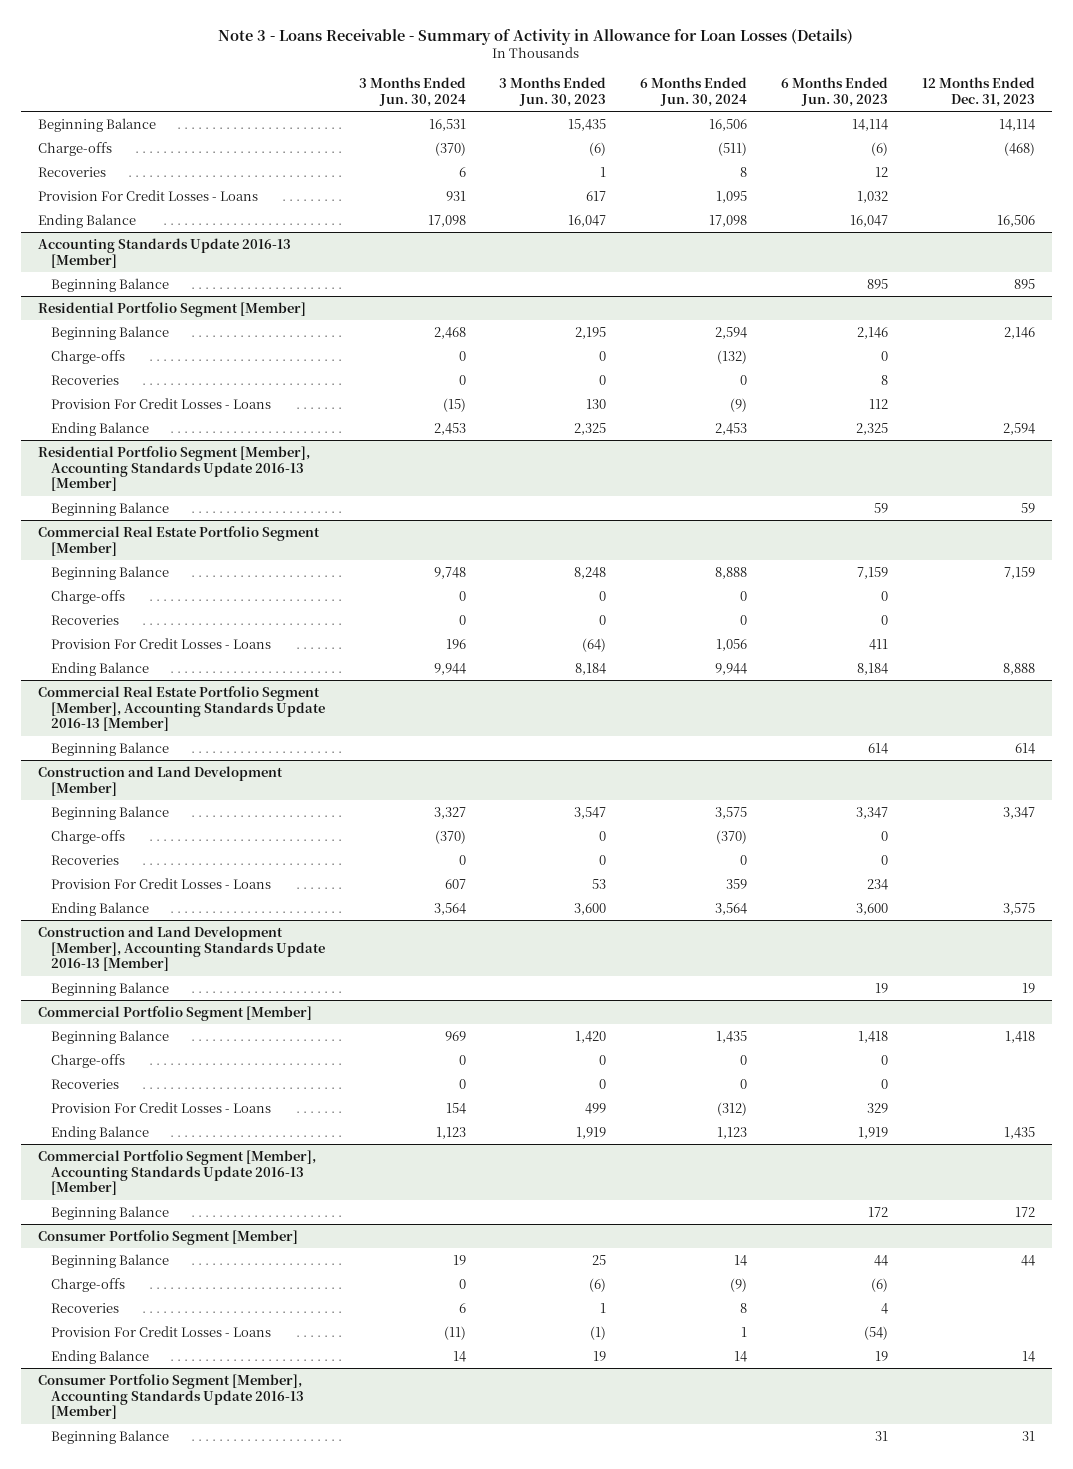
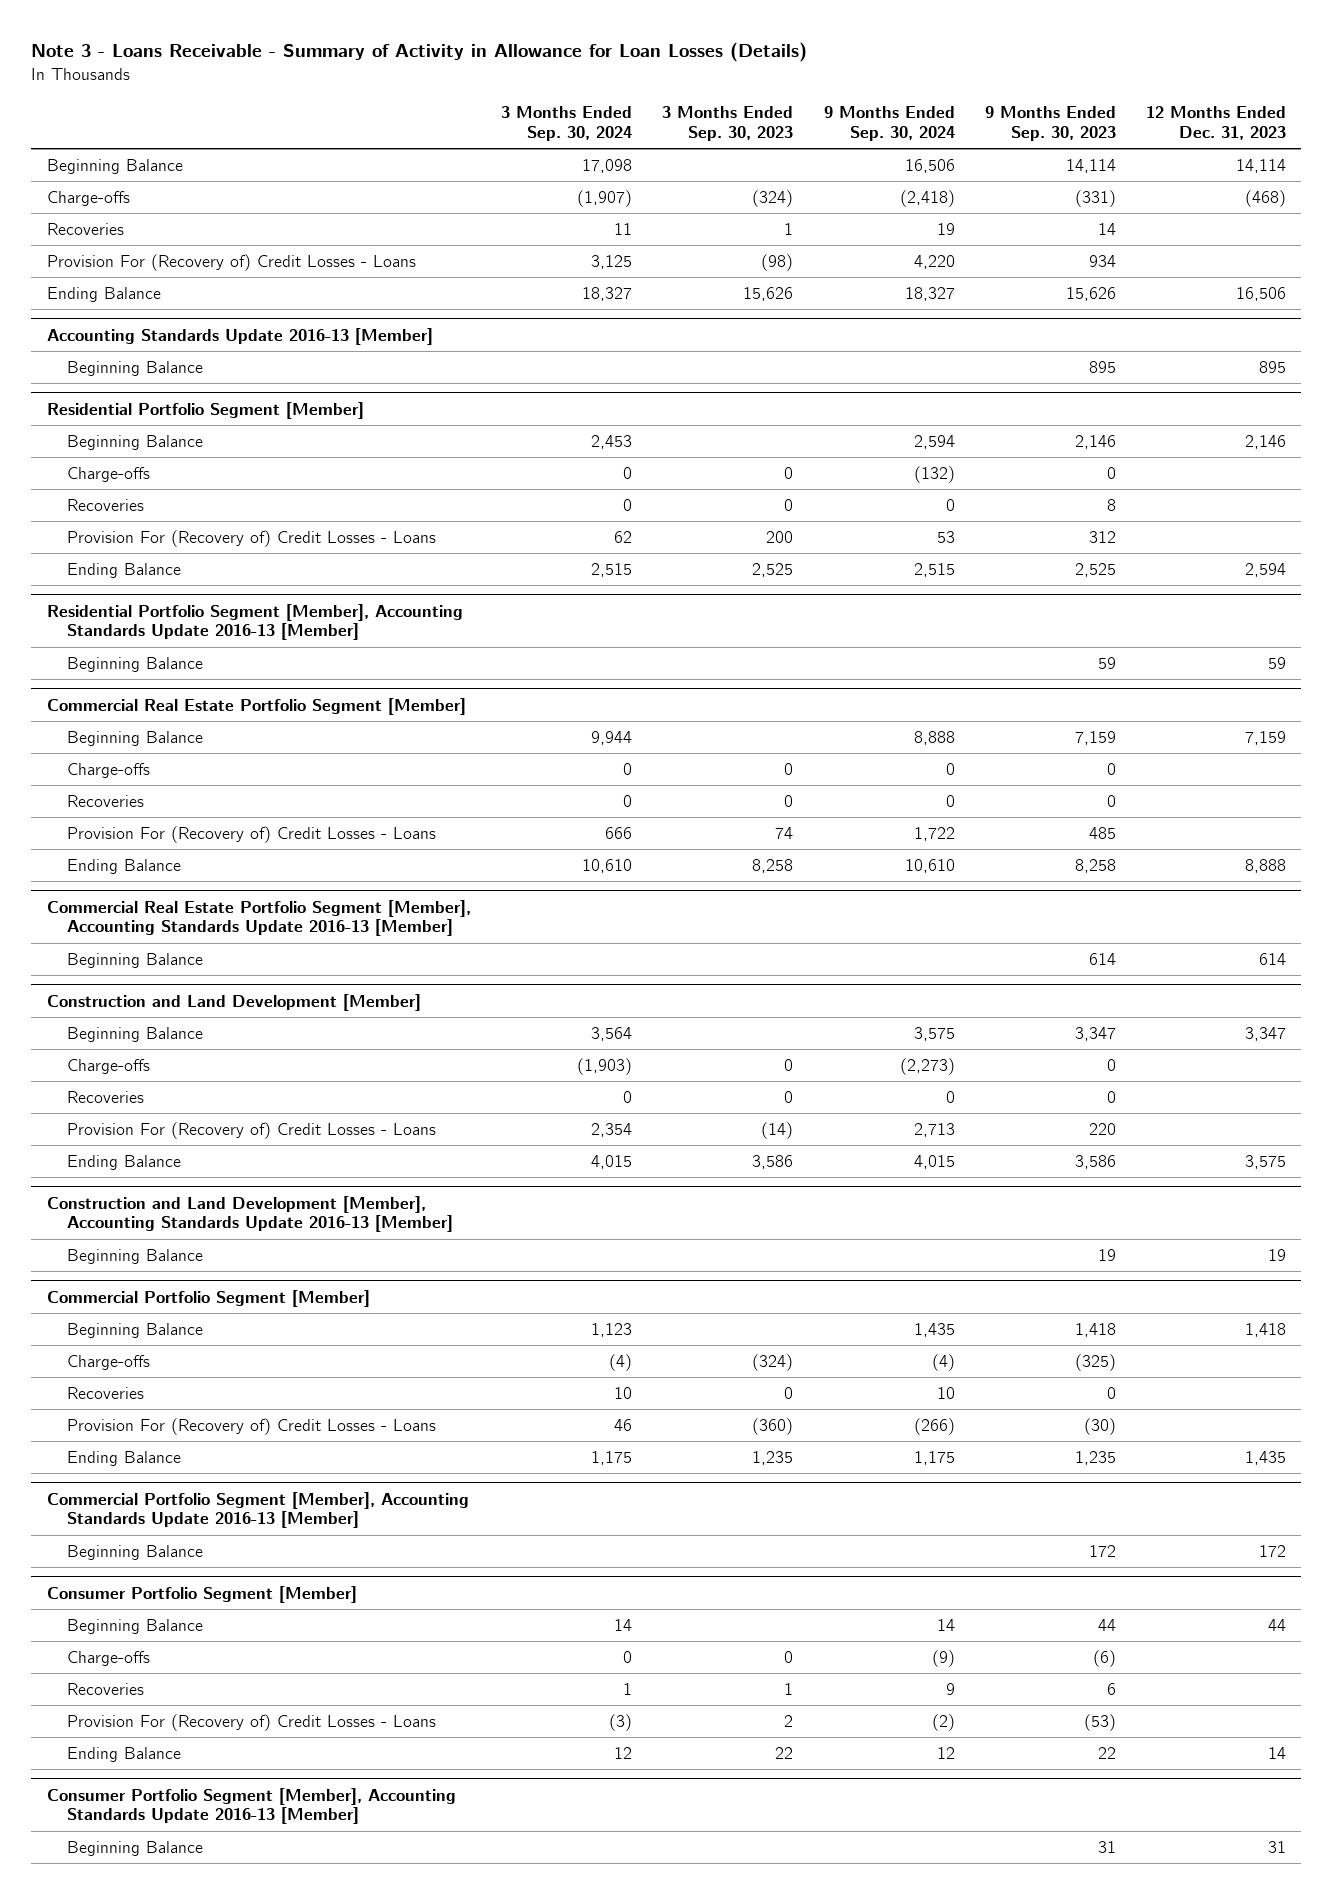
- | 3 Months Ended Jun. 30, 2024 | 3 Months Ended Jun. 30, 2023 | 6 Months Ended Jun. 30, 2024 | 6 Months Ended Jun. 30, 2023 | 12 Months Ended Dec. 31, 2023
+ | 3 Months Ended Sep. 30, 2024 | 3 Months Ended Sep. 30, 2023 | 9 Months Ended Sep. 30, 2024 | 9 Months Ended Sep. 30, 2023 | 12 Months Ended Dec. 31, 2023
- Provision For Credit Losses - Loans | 931 | 617 | 1,095 | 1,032 |
+ Provision For (Recovery of) Credit Losses - Loans | 3,125 | (98) | 4,220 | 934 |
@ Residential Portfolio Segment [Member]
- Provision For Credit Losses - Loans | (15) | 130 | (9) | 112 |
+ Provision For (Recovery of) Credit Losses - Loans | 62 | 200 | 53 | 312 |
@ Commercial Real Estate Portfolio Segment [Member]
- Provision For Credit Losses - Loans | 196 | (64) | 1,056 | 411 |
+ Provision For (Recovery of) Credit Losses - Loans | 666 | 74 | 1,722 | 485 |
@ Construction and Land Development [Member]
- Provision For Credit Losses - Loans | 607 | 53 | 359 | 234 |
+ Provision For (Recovery of) Credit Losses - Loans | 2,354 | (14) | 2,713 | 220 |
@ Commercial Portfolio Segment [Member]
- Provision For Credit Losses - Loans | 154 | 499 | (312) | 329 |
+ Provision For (Recovery of) Credit Losses - Loans | 46 | (360) | (266) | (30) |
@ Consumer Portfolio Segment [Member]
- Provision For Credit Losses - Loans | (11) | (1) | 1 | (54) |
+ Provision For (Recovery of) Credit Losses - Loans | (3) | 2 | (2) | (53) |

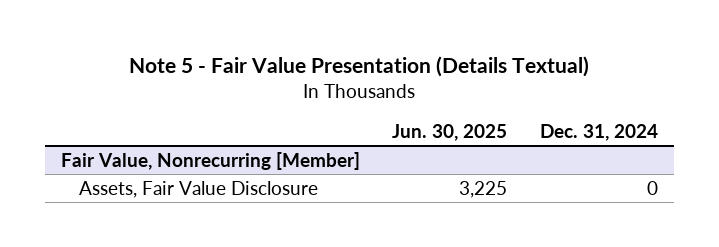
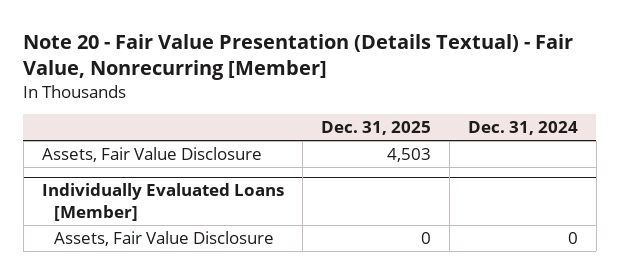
- Note 5 - Fair Value Presentation (Details Textual)
+ Note 20 - Fair Value Presentation (Details Textual) - Fair Value, Nonrecurring [Member]
- | Jun. 30, 2025 | Dec. 31, 2024
+ | Dec. 31, 2025 | Dec. 31, 2024
- Fair Value, Nonrecurring [Member]
+ Assets, Fair Value Disclosure | 4,503 |
+ Individually Evaluated Loans [Member]

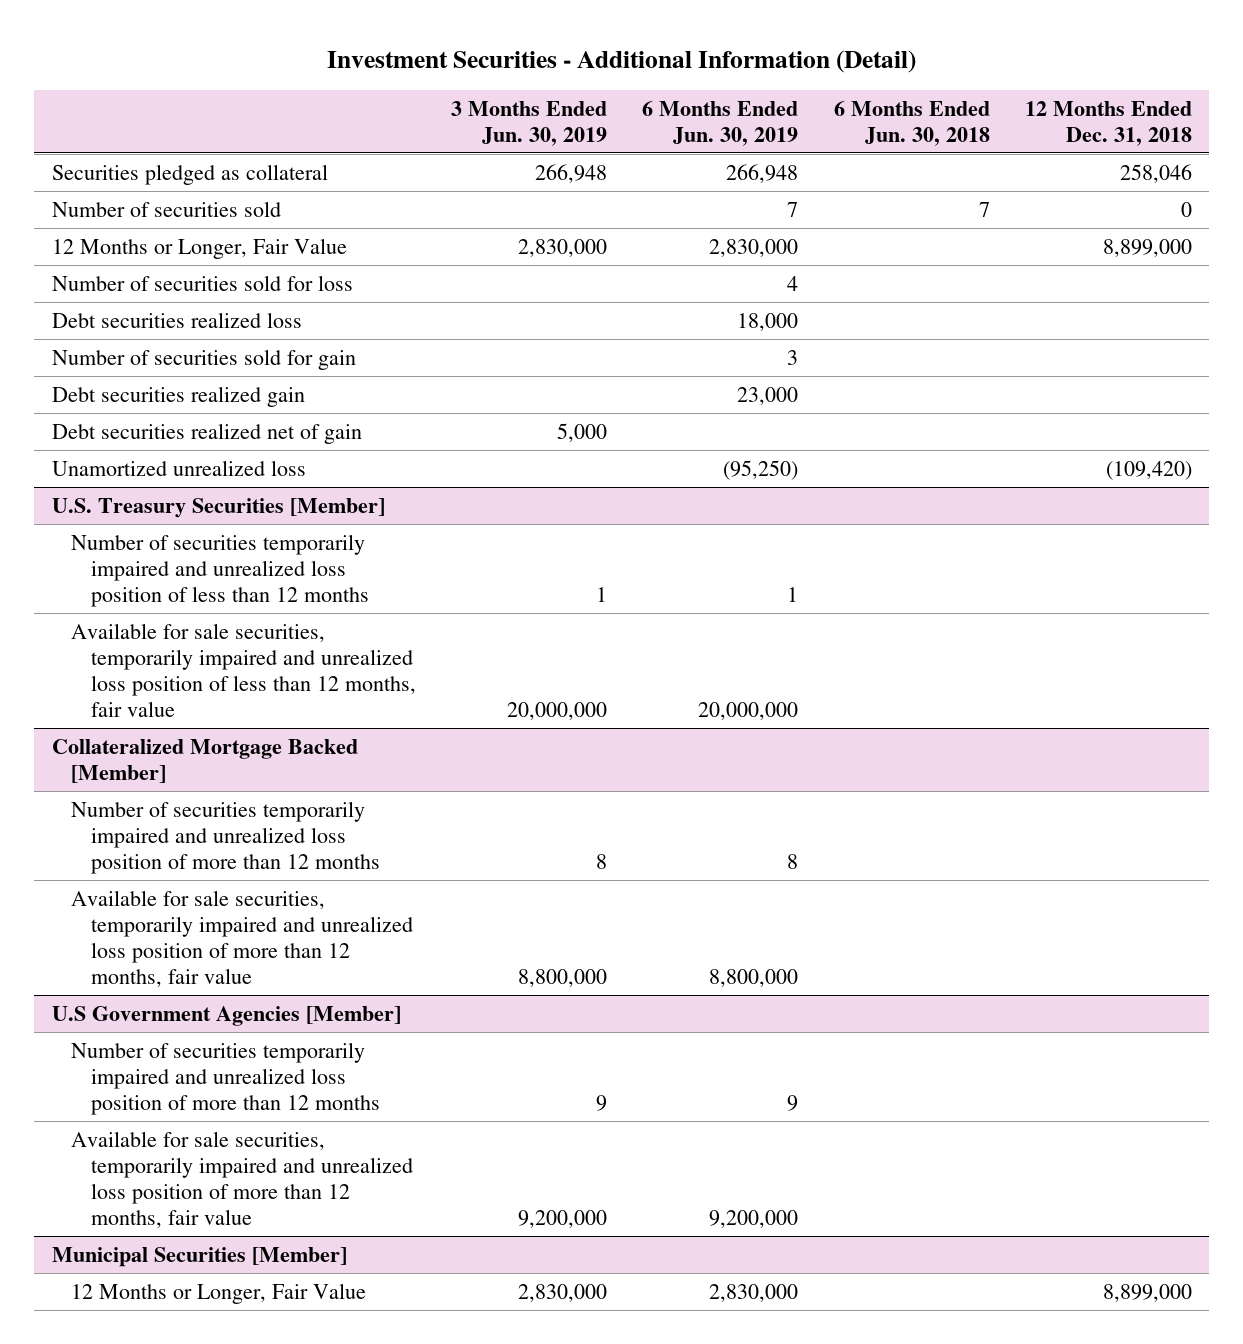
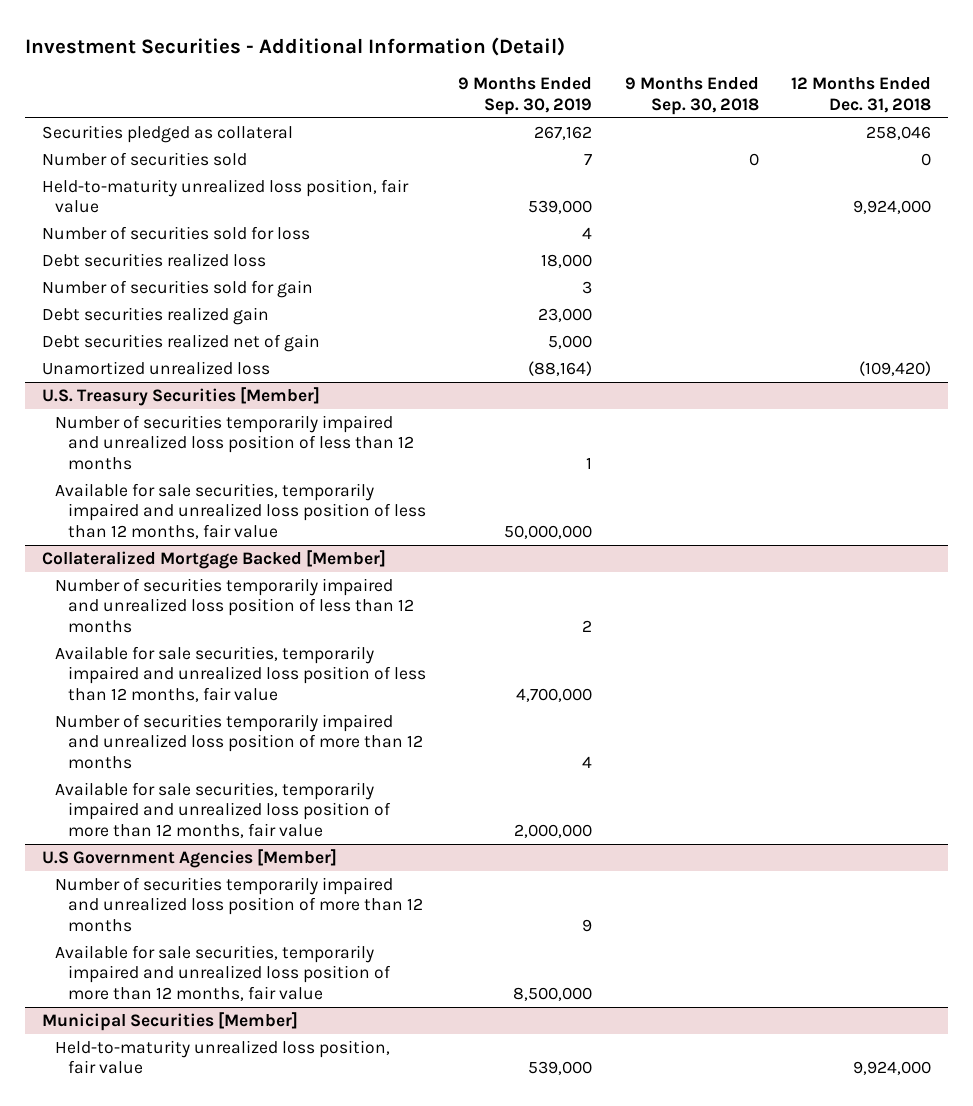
- | 3 Months Ended Jun. 30, 2019 | 6 Months Ended Jun. 30, 2019 | 6 Months Ended Jun. 30, 2018 | 12 Months Ended Dec. 31, 2018
+ | 9 Months Ended Sep. 30, 2019 | 9 Months Ended Sep. 30, 2018 | 12 Months Ended Dec. 31, 2018
- 12 Months or Longer, Fair Value | 2,830,000 | 2,830,000 | | 8,899,000
+ Held-to-maturity unrealized loss position, fair value | 539,000 | | 9,924,000
@ Collateralized Mortgage Backed [Member]
+ Number of securities temporarily impaired and unrealized loss position of less than 12 months | 2 | |
+ Available for sale securities, temporarily impaired and unrealized loss position of less than 12 months, fair value | 4,700,000 | |
@ Municipal Securities [Member]
- 12 Months or Longer, Fair Value | 2,830,000 | 2,830,000 | | 8,899,000
+ Held-to-maturity unrealized loss position, fair value | 539,000 | | 9,924,000

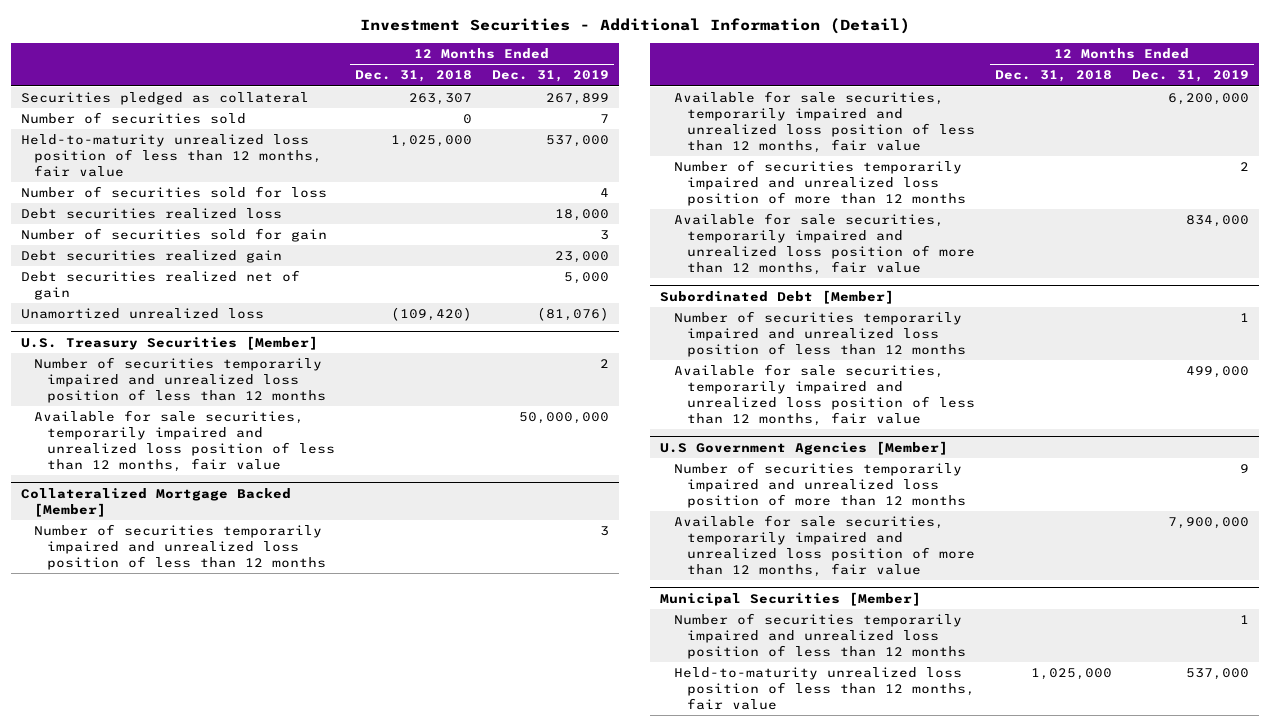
- | 9 Months Ended Sep. 30, 2019 | 9 Months Ended Sep. 30, 2018 | 12 Months Ended Dec. 31, 2018
+ | 12 Months Ended Dec. 31, 2018 | 12 Months Ended Dec. 31, 2019
- Securities pledged as collateral | 267,162 | | 258,046
+ Securities pledged as collateral | 263,307 | 267,899
- Held-to-maturity unrealized loss position, fair value | 539,000 | | 9,924,000
+ Held-to-maturity unrealized loss position of less than 12 months, fair value | 1,025,000 | 537,000
+ Subordinated Debt [Member]
+ Number of securities temporarily impaired and unrealized loss position of less than 12 months | | 1
+ Available for sale securities, temporarily impaired and unrealized loss position of less than 12 months, fair value | | 499,000
@ Municipal Securities [Member]
- Held-to-maturity unrealized loss position, fair value | 539,000 | | 9,924,000
+ Number of securities temporarily impaired and unrealized loss position of less than 12 months | | 1
+ Held-to-maturity unrealized loss position of less than 12 months, fair value | 1,025,000 | 537,000

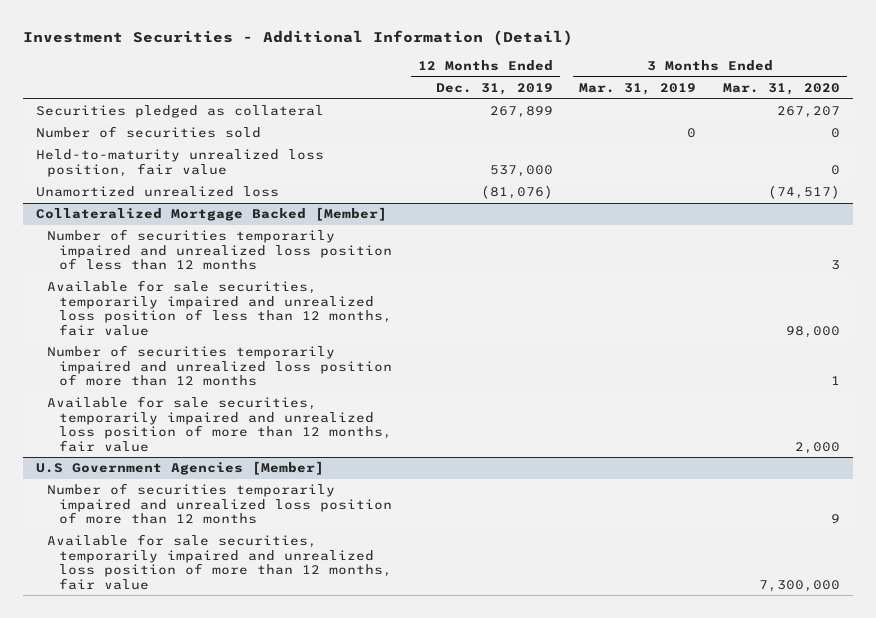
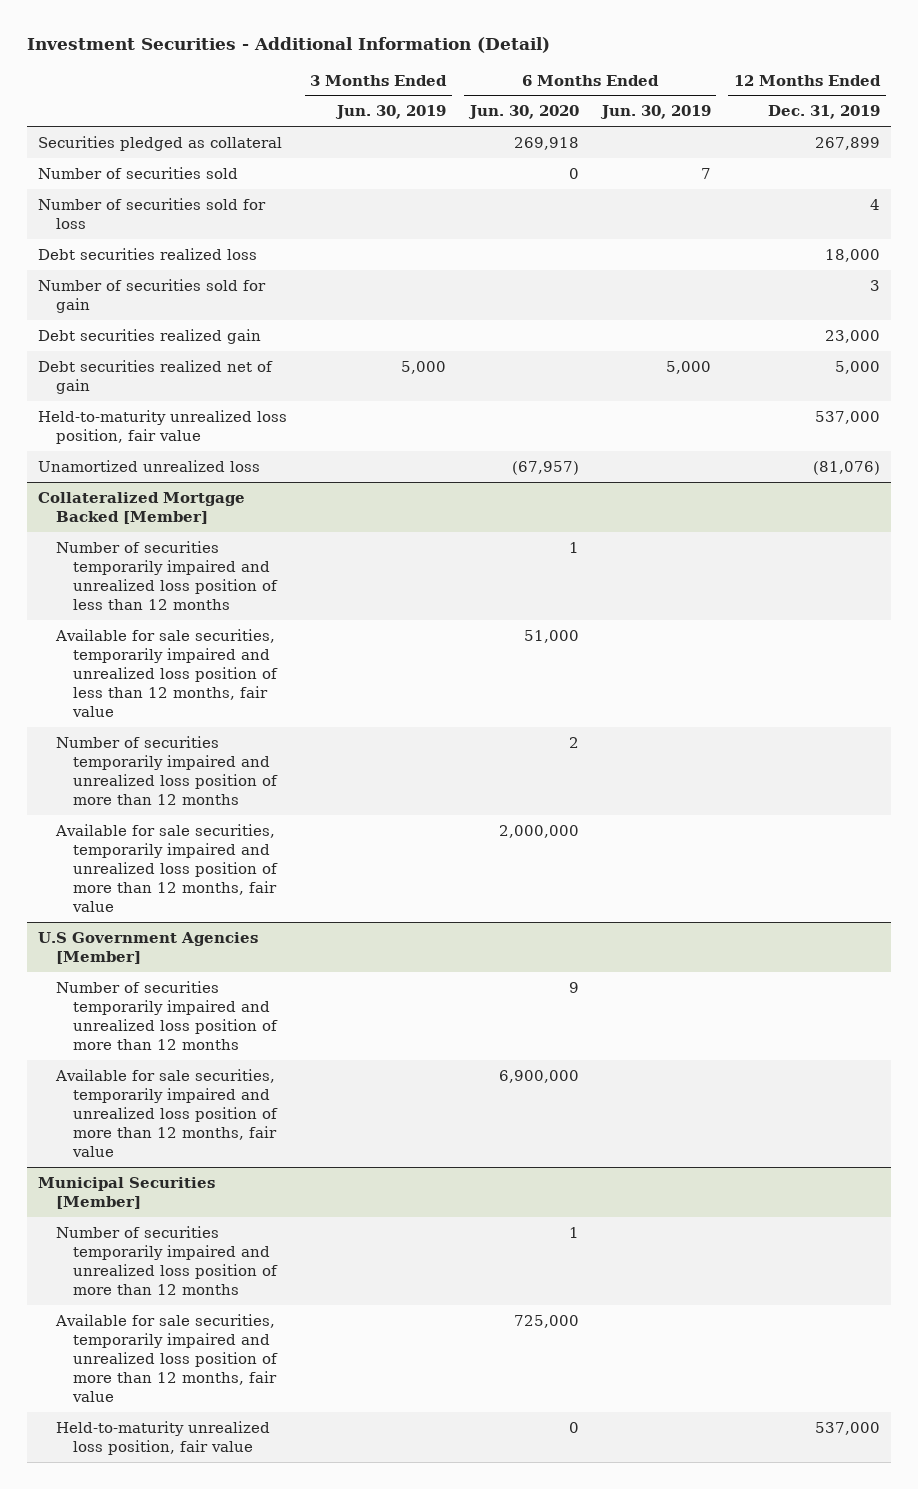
- | 12 Months Ended Dec. 31, 2019 | 3 Months Ended Mar. 31, 2019 | 3 Months Ended Mar. 31, 2020
+ | 3 Months Ended Jun. 30, 2019 | 6 Months Ended Jun. 30, 2020 | 6 Months Ended Jun. 30, 2019 | 12 Months Ended Dec. 31, 2019
+ Number of securities sold for loss | | | | 4
+ Debt securities realized loss | | | | 18,000
+ Number of securities sold for gain | | | | 3
+ Debt securities realized gain | | | | 23,000
+ Debt securities realized net of gain | 5,000 | | 5,000 | 5,000
+ Municipal Securities [Member]
+ Number of securities temporarily impaired and unrealized loss position of more than 12 months | | 1 | |
+ Available for sale securities, temporarily impaired and unrealized loss position of more than 12 months, fair value | | 725,000 | |
+ Held-to-maturity unrealized loss position, fair value | | 0 | | 537,000

